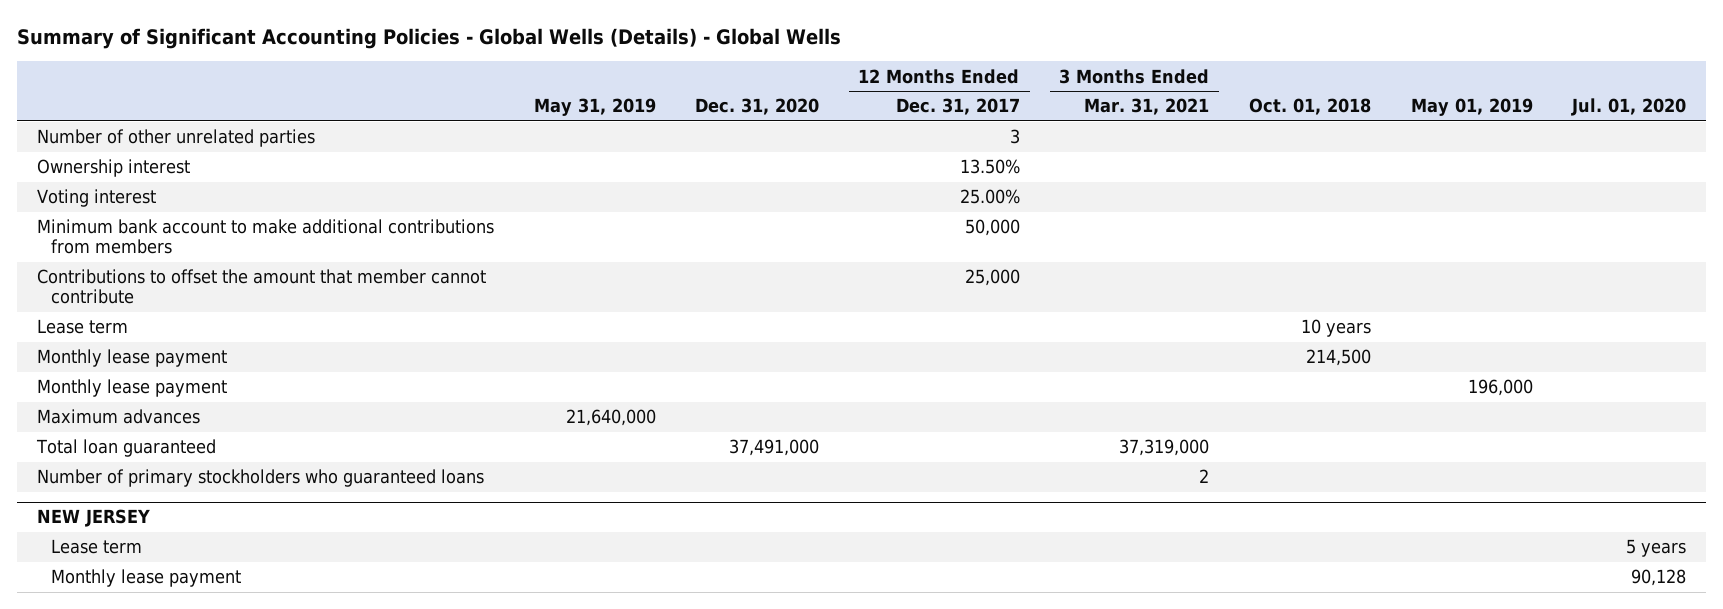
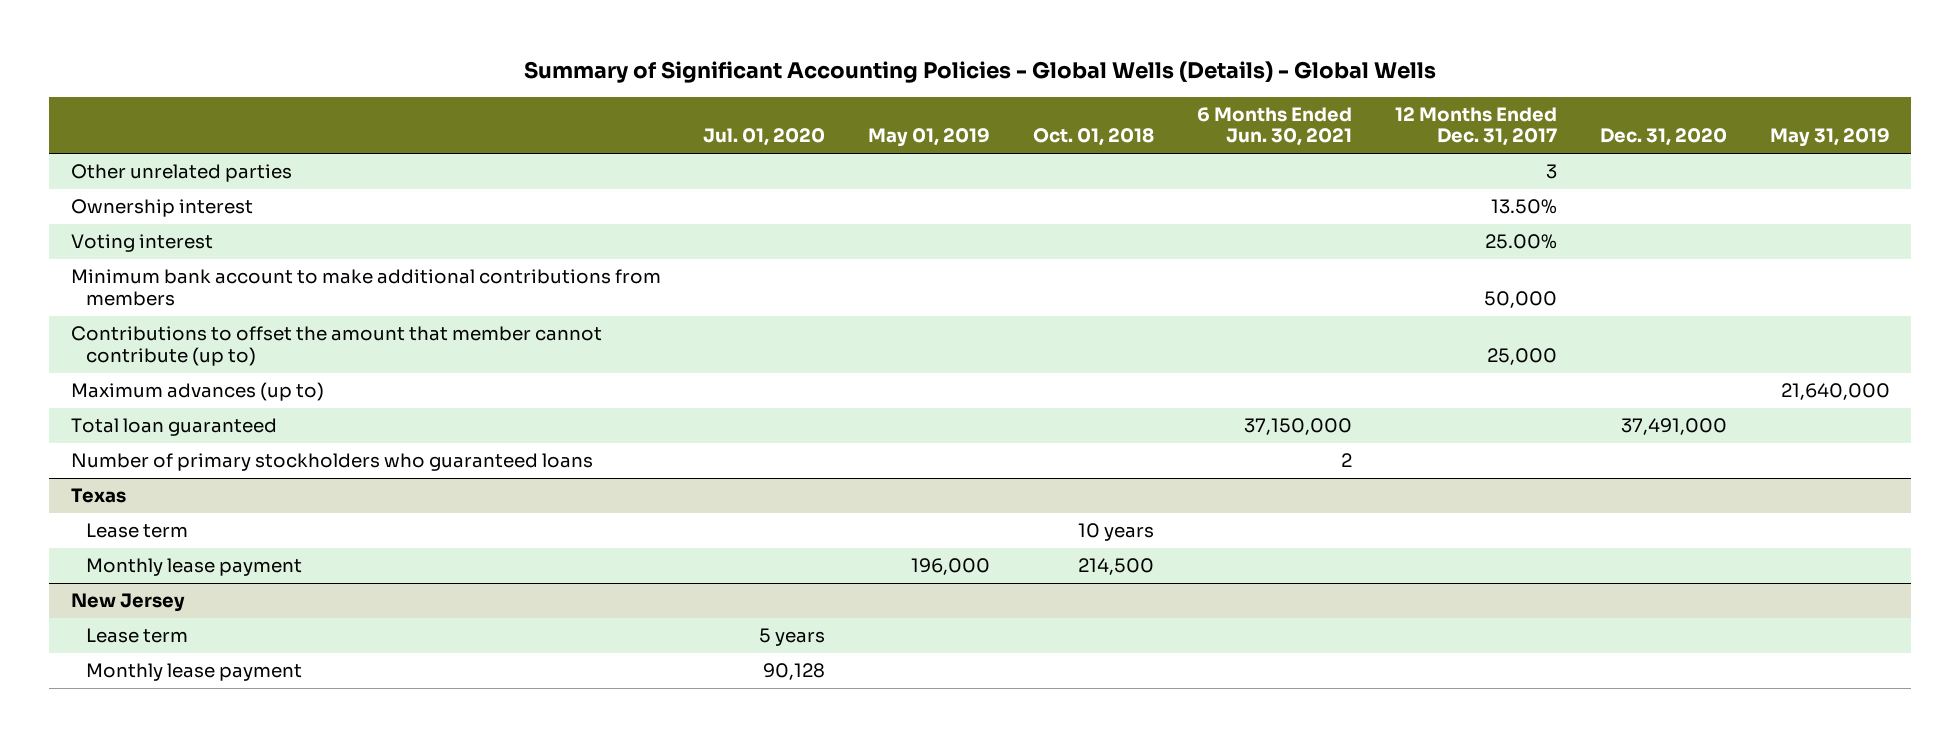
- | May 31, 2019 | Dec. 31, 2020 | 12 Months Ended Dec. 31, 2017 | 3 Months Ended Mar. 31, 2021 | Oct. 01, 2018 | May 01, 2019 | Jul. 01, 2020
+ | Jul. 01, 2020 | May 01, 2019 | Oct. 01, 2018 | 6 Months Ended Jun. 30, 2021 | 12 Months Ended Dec. 31, 2017 | Dec. 31, 2020 | May 31, 2019
- Number of other unrelated parties | | | 3 | | | |
+ Other unrelated parties | | | | | 3 | |
- Contributions to offset the amount that member cannot contribute | | | 25,000 | | | |
- Lease term | | | | | 10 years | |
- Monthly lease payment | | | | | 214,500 | |
- Monthly lease payment | | | | | | 196,000 |
- Maximum advances | 21,640,000 | | | | | |
+ Contributions to offset the amount that member cannot contribute (up to) | | | | | 25,000 | |
+ Maximum advances (up to) | | | | | | | 21,640,000
- NEW JERSEY
+ Texas
+ Lease term | | | 10 years | | | |
+ Monthly lease payment | | 196,000 | 214,500 | | | |
+ New Jersey

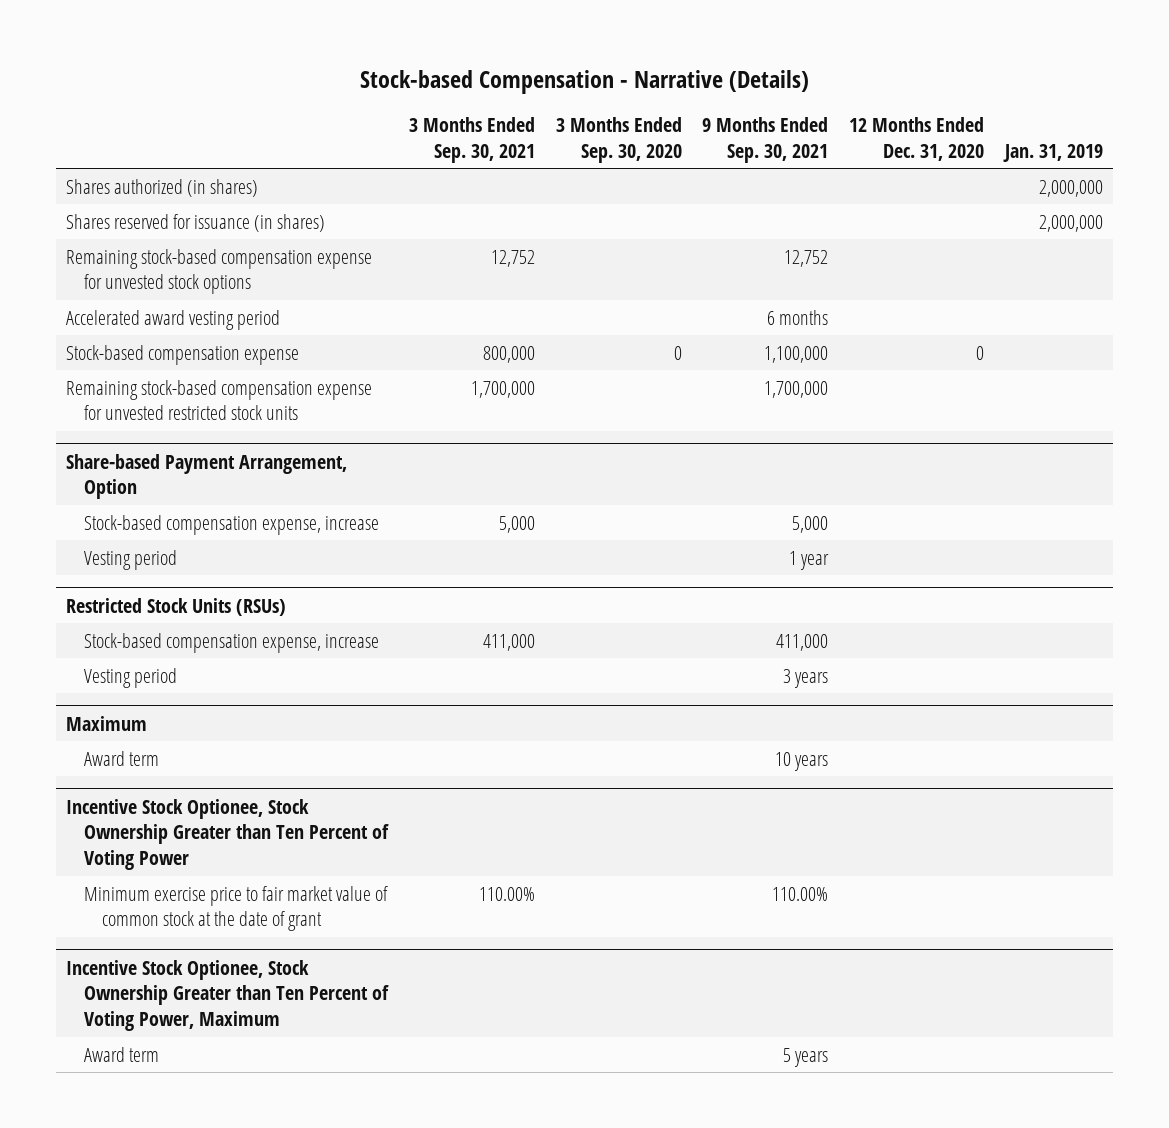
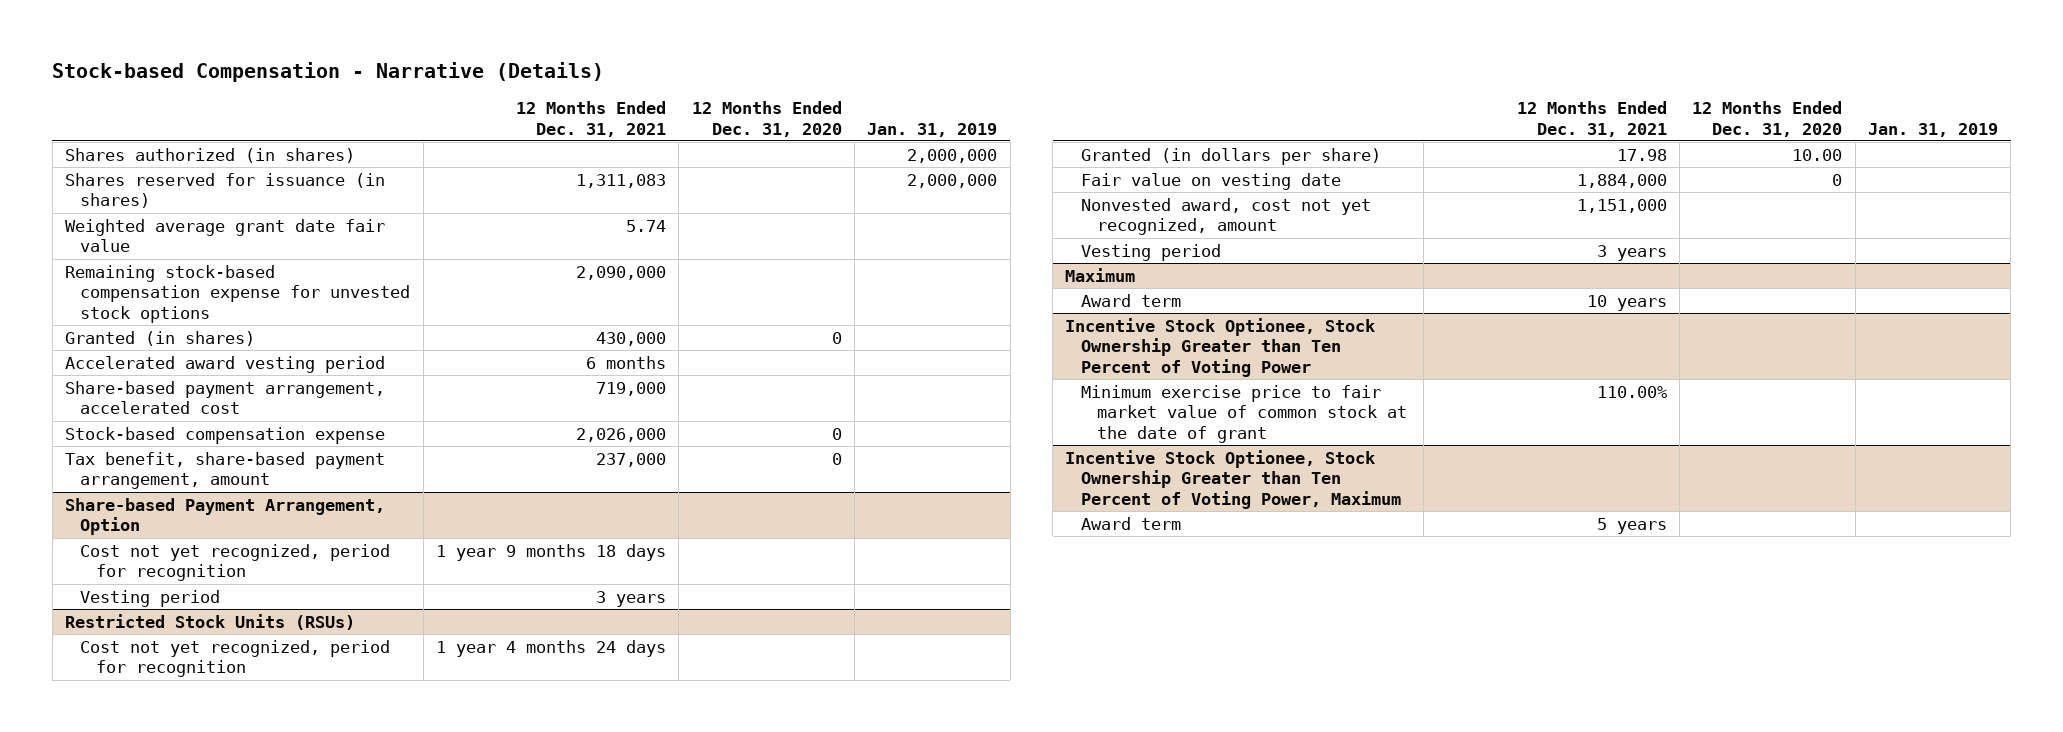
- | 3 Months Ended Sep. 30, 2021 | 3 Months Ended Sep. 30, 2020 | 9 Months Ended Sep. 30, 2021 | 12 Months Ended Dec. 31, 2020 | Jan. 31, 2019
+ | 12 Months Ended Dec. 31, 2021 | 12 Months Ended Dec. 31, 2020 | Jan. 31, 2019
+ Weighted average grant date fair value | 5.74 | |
+ Granted (in shares) | 430,000 | 0 |
+ Share-based payment arrangement, accelerated cost | 719,000 | |
- Remaining stock-based compensation expense for unvested restricted stock units | 1,700,000 | | 1,700,000 | |
+ Tax benefit, share-based payment arrangement, amount | 237,000 | 0 |
@ Share-based Payment Arrangement, Option
- Stock-based compensation expense, increase | 5,000 | | 5,000 | |
+ Cost not yet recognized, period for recognition | 1 year 9 months 18 days | |
@ Restricted Stock Units (RSUs)
- Stock-based compensation expense, increase | 411,000 | | 411,000 | |
+ Cost not yet recognized, period for recognition | 1 year 4 months 24 days | |
+ Granted (in dollars per share) | 17.98 | 10.00 |
+ Fair value on vesting date | 1,884,000 | 0 |
+ Nonvested award, cost not yet recognized, amount | 1,151,000 | |

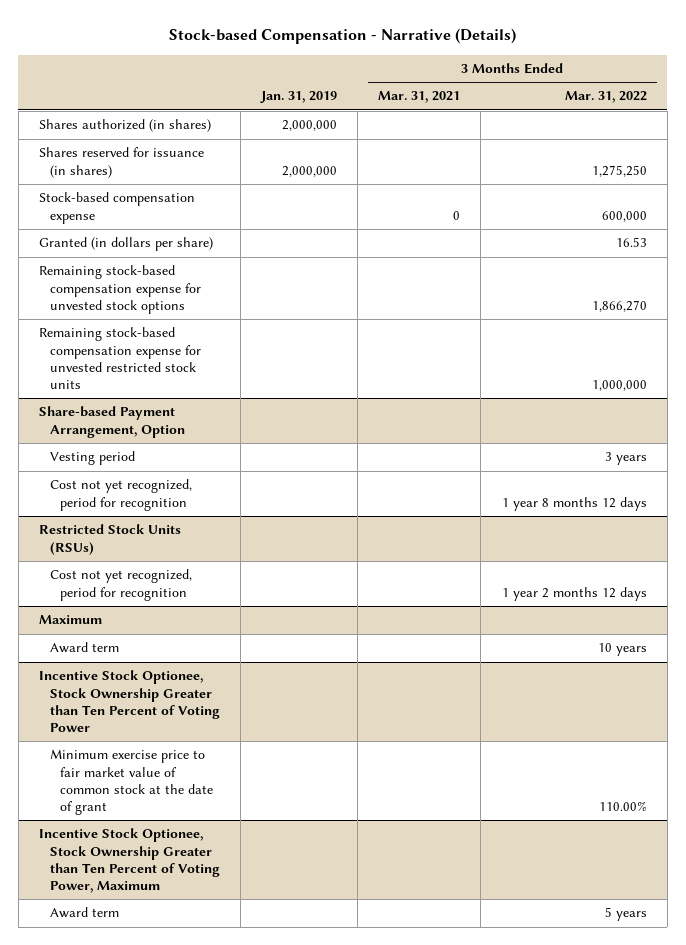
- | 12 Months Ended Dec. 31, 2021 | 12 Months Ended Dec. 31, 2020 | Jan. 31, 2019
+ | Jan. 31, 2019 | 3 Months Ended Mar. 31, 2021 | 3 Months Ended Mar. 31, 2022
- Weighted average grant date fair value | 5.74 | |
- Granted (in shares) | 430,000 | 0 |
- Accelerated award vesting period | 6 months | |
- Share-based payment arrangement, accelerated cost | 719,000 | |
- Tax benefit, share-based payment arrangement, amount | 237,000 | 0 |
+ Granted (in dollars per share) | | | 16.53
moved down: Remaining stock-based compensation expense for unvested stock options | | | 1,866,270
+ Remaining stock-based compensation expense for unvested restricted stock units | | | 1,000,000
@ Share-based Payment Arrangement, Option
moved down: Cost not yet recognized, period for recognition | | | 1 year 8 months 12 days
@ Restricted Stock Units (RSUs)
- Granted (in dollars per share) | 17.98 | 10.00 |
- Fair value on vesting date | 1,884,000 | 0 |
- Nonvested award, cost not yet recognized, amount | 1,151,000 | |
- Vesting period | 3 years | |

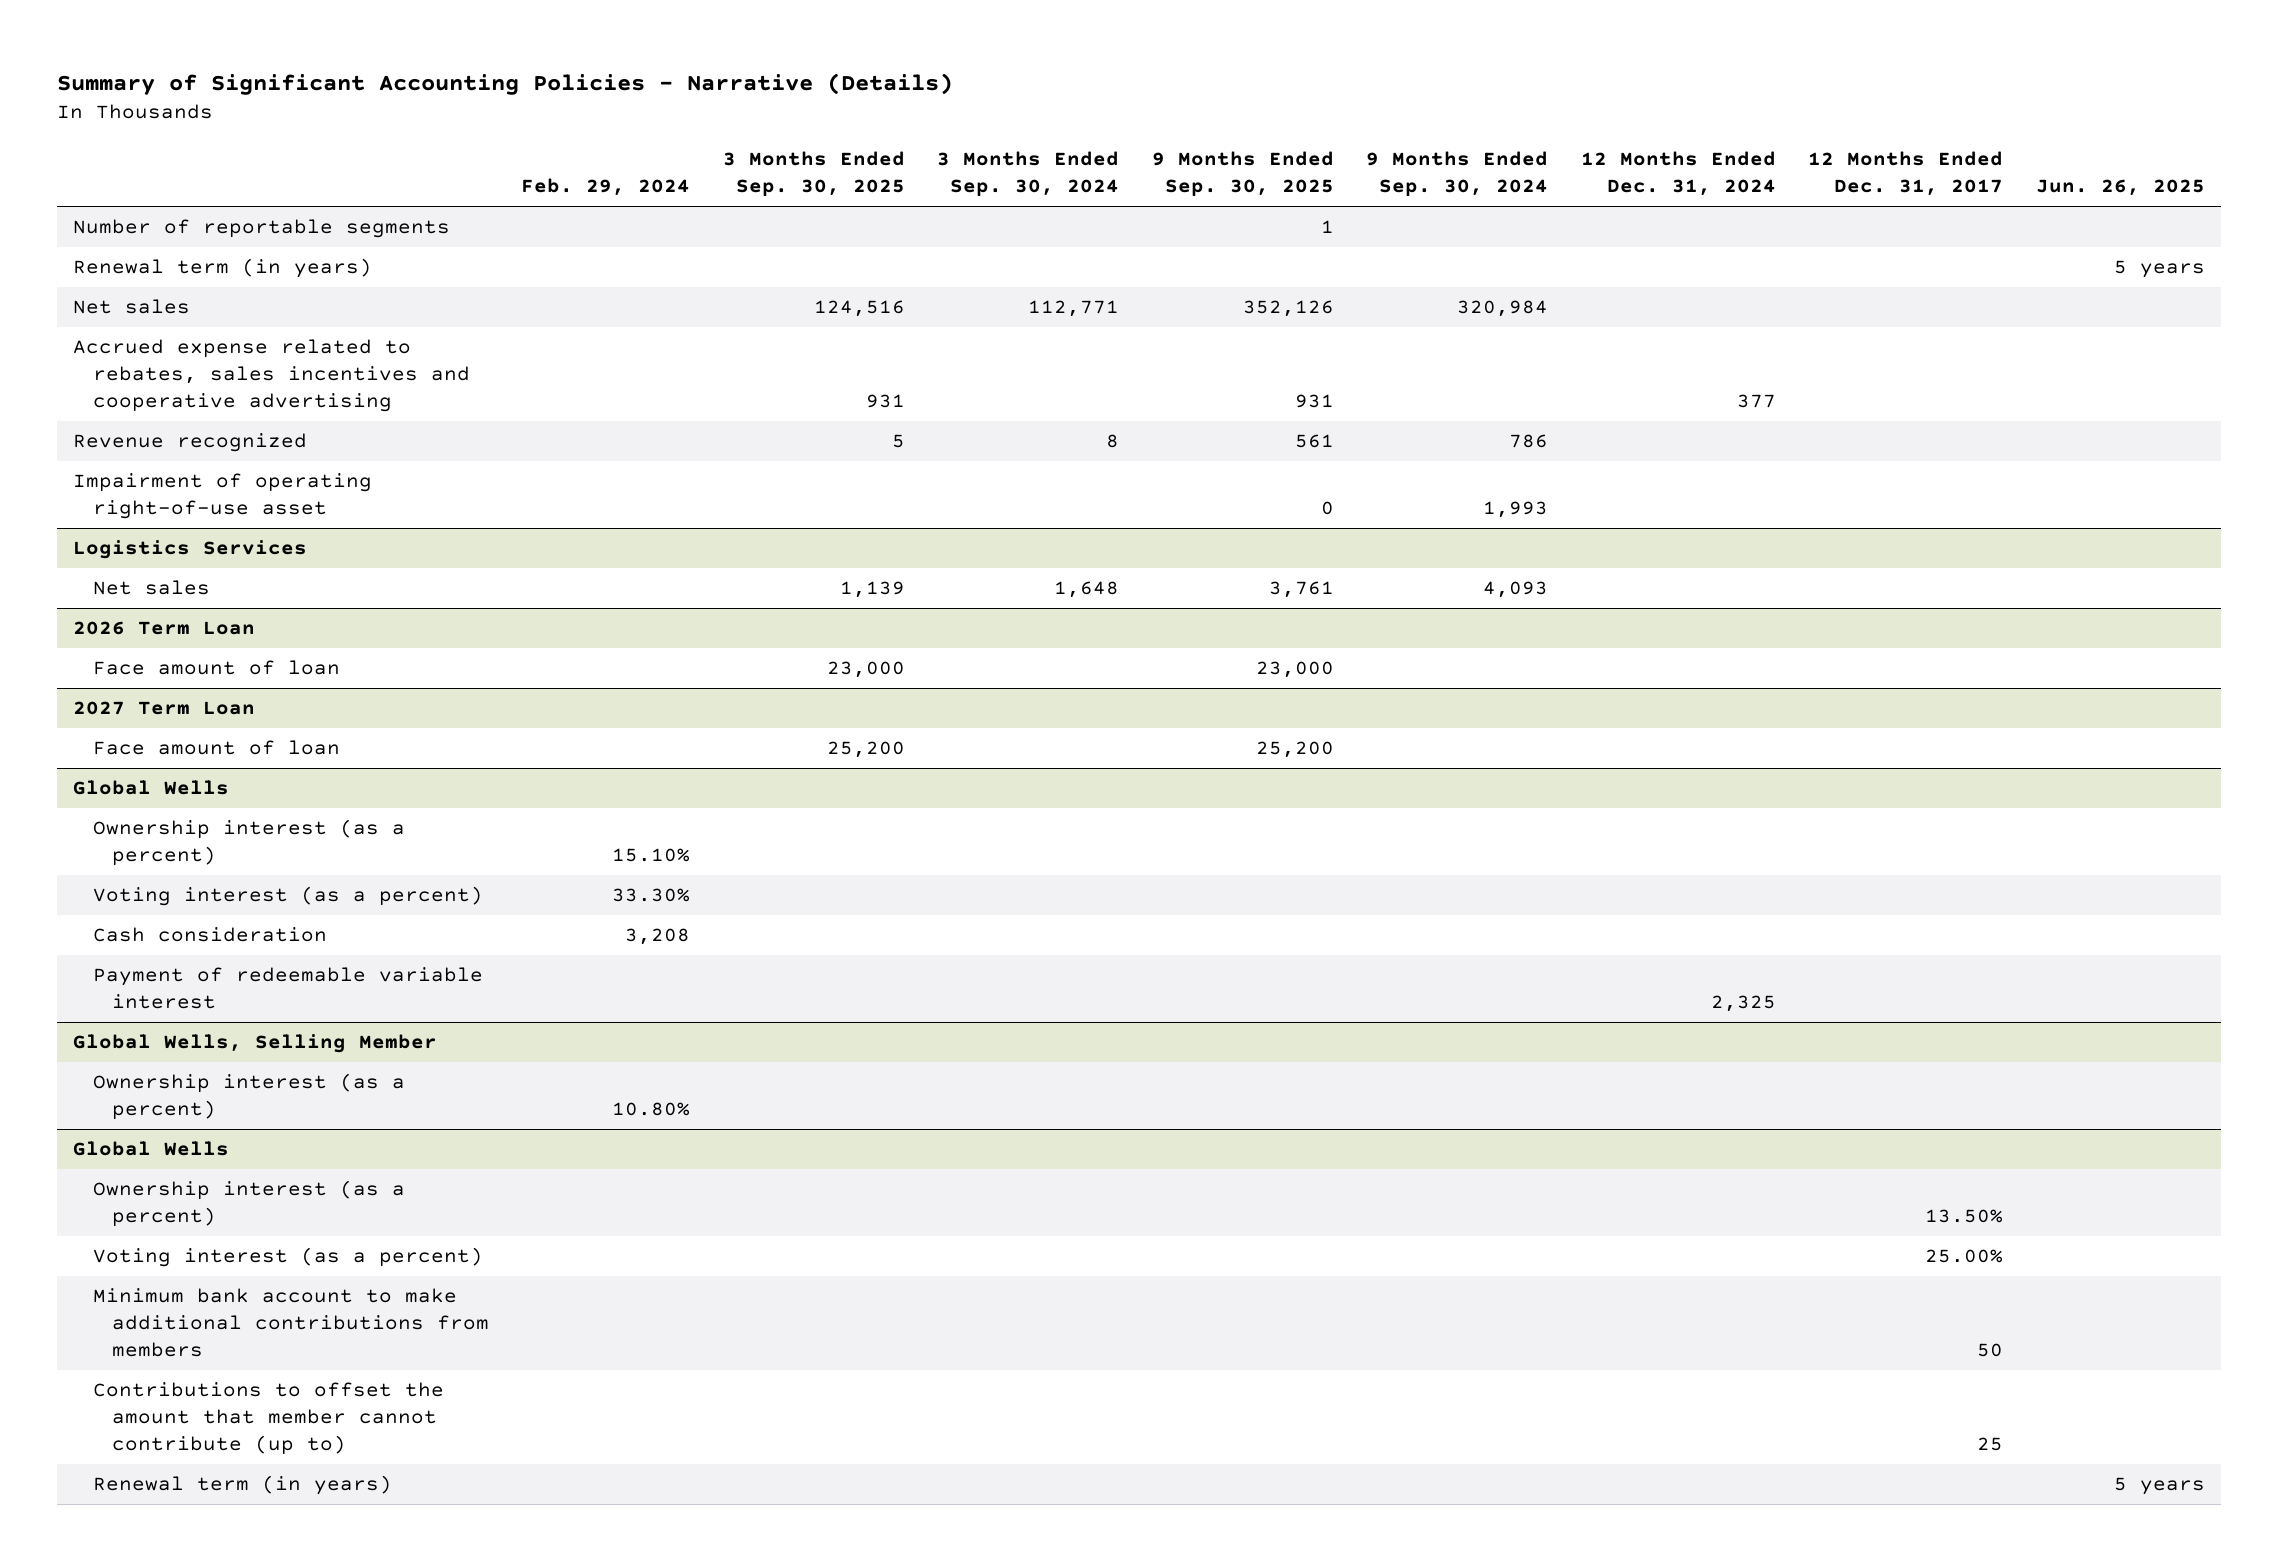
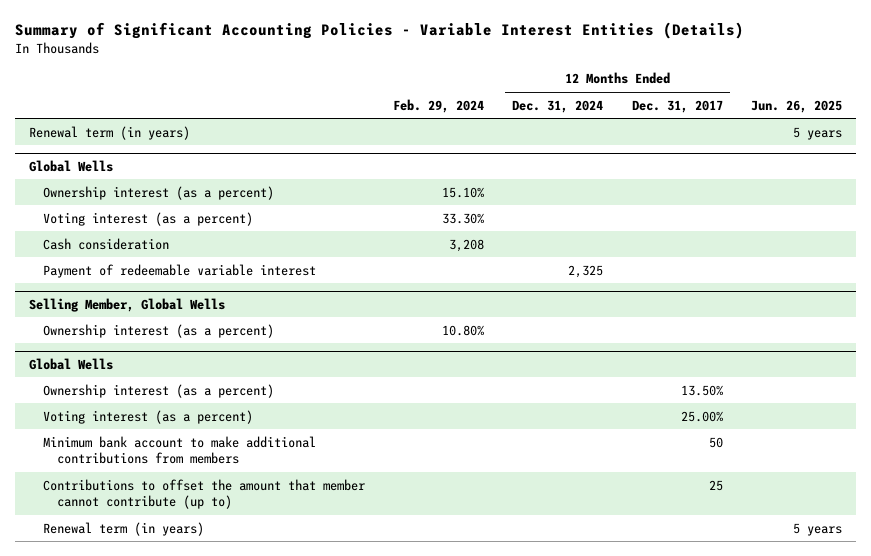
- Summary of Significant Accounting Policies - Narrative (Details)
+ Summary of Significant Accounting Policies - Variable Interest Entities (Details)
- | Feb. 29, 2024 | 3 Months Ended Sep. 30, 2025 | 3 Months Ended Sep. 30, 2024 | 9 Months Ended Sep. 30, 2025 | 9 Months Ended Sep. 30, 2024 | 12 Months Ended Dec. 31, 2024 | 12 Months Ended Dec. 31, 2017 | Jun. 26, 2025
+ | Feb. 29, 2024 | 12 Months Ended Dec. 31, 2024 | 12 Months Ended Dec. 31, 2017 | Jun. 26, 2025
- Number of reportable segments | | | | 1 | | | |
- Net sales | | 124,516 | 112,771 | 352,126 | 320,984 | | |
- Accrued expense related to rebates, sales incentives and cooperative advertising | | 931 | | 931 | | 377 | |
- Revenue recognized | | 5 | 8 | 561 | 786 | | |
- Impairment of operating right-of-use asset | | | | 0 | 1,993 | | |
- Logistics Services
- Net sales | | 1,139 | 1,648 | 3,761 | 4,093 | | |
- 2026 Term Loan
- Face amount of loan | | 23,000 | | 23,000 | | | |
- 2027 Term Loan
- Face amount of loan | | 25,200 | | 25,200 | | | |
- Global Wells, Selling Member
+ Selling Member, Global Wells

